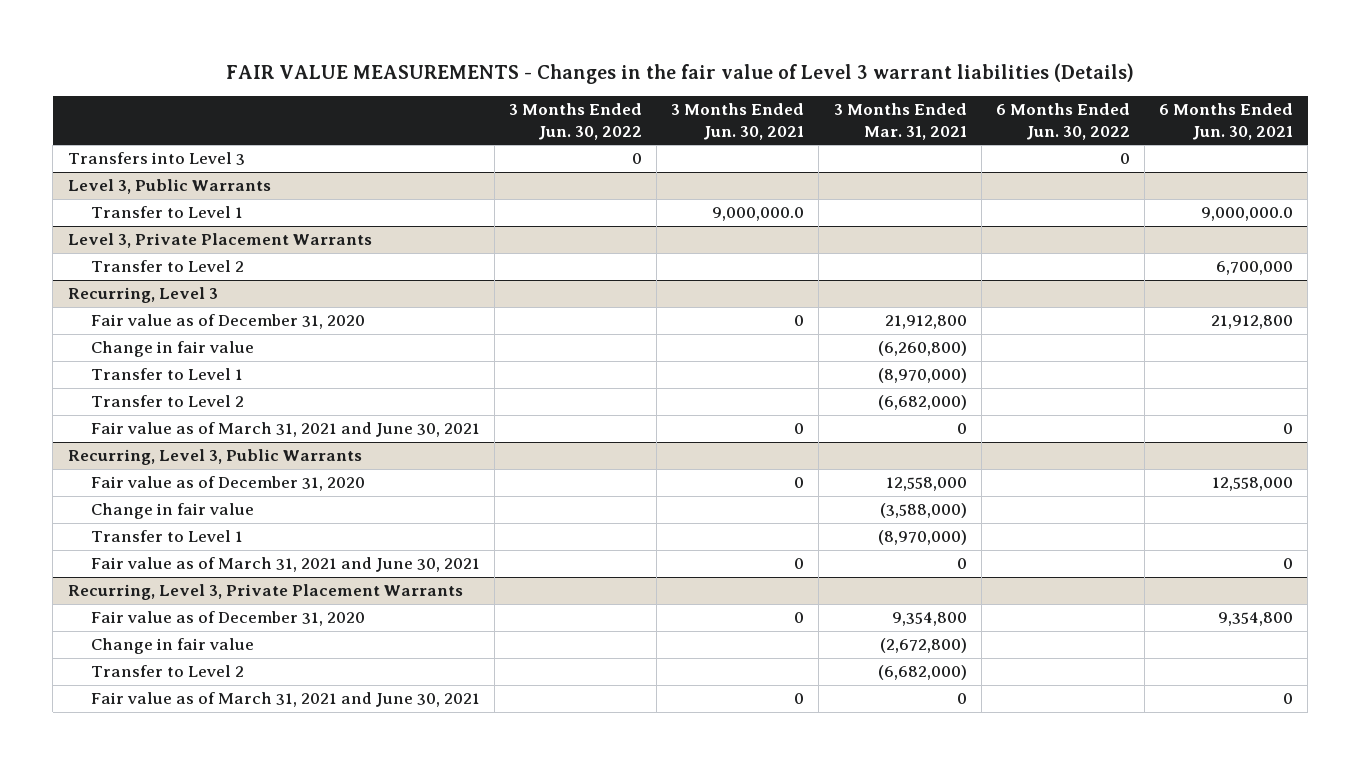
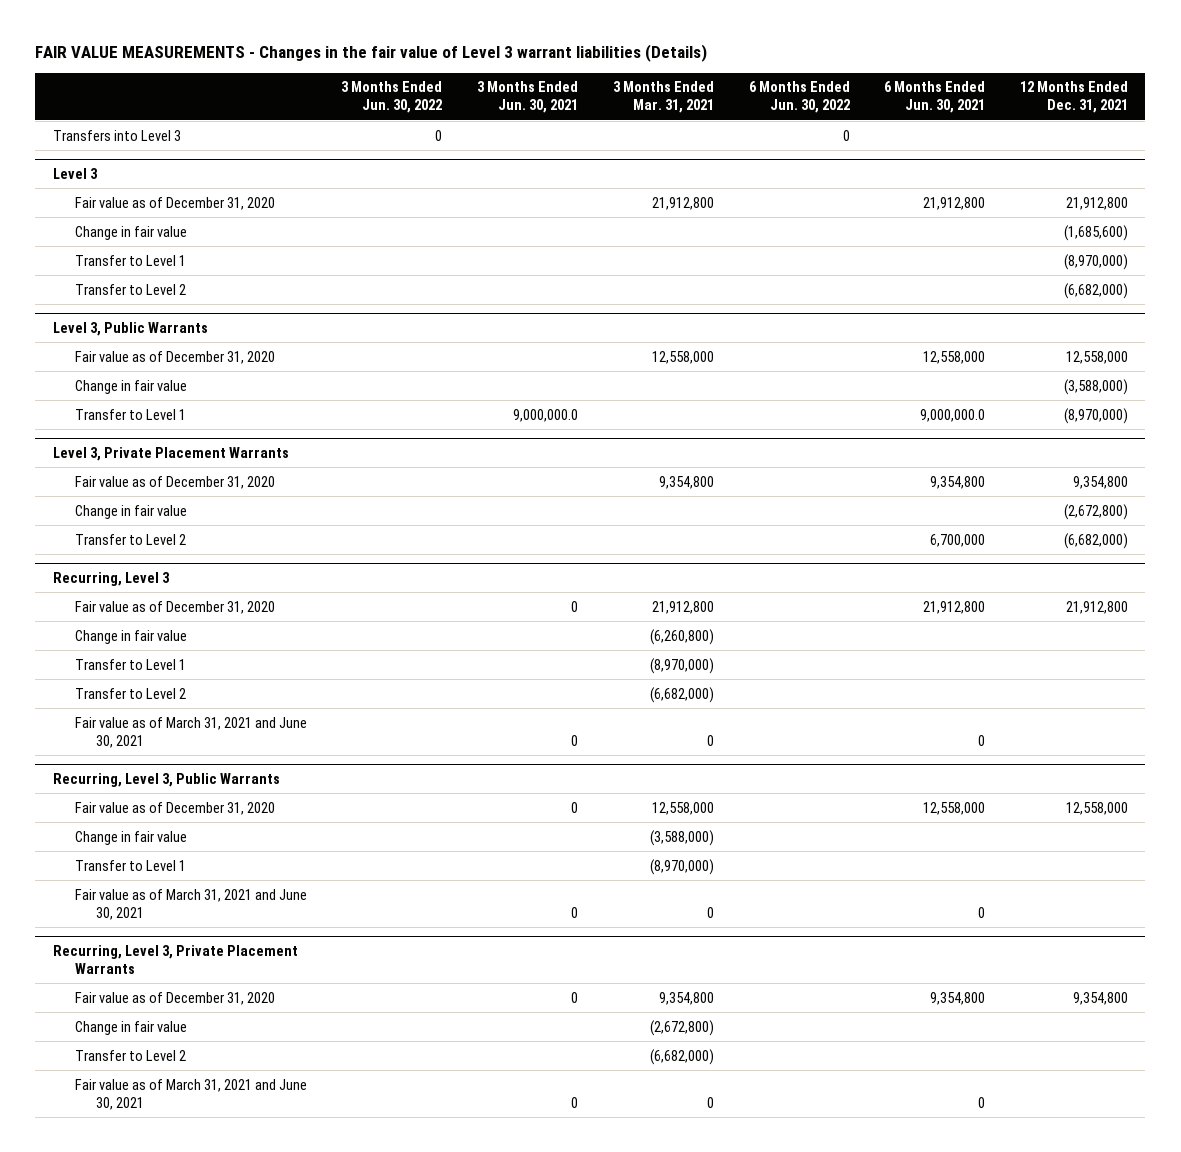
- | 3 Months Ended Jun. 30, 2022 | 3 Months Ended Jun. 30, 2021 | 3 Months Ended Mar. 31, 2021 | 6 Months Ended Jun. 30, 2022 | 6 Months Ended Jun. 30, 2021
+ | 3 Months Ended Jun. 30, 2022 | 3 Months Ended Jun. 30, 2021 | 3 Months Ended Mar. 31, 2021 | 6 Months Ended Jun. 30, 2022 | 6 Months Ended Jun. 30, 2021 | 12 Months Ended Dec. 31, 2021
+ Level 3
+ Fair value as of December 31, 2020 | | | 21,912,800 | | 21,912,800 | 21,912,800
+ Change in fair value | | | | | | (1,685,600)
+ Transfer to Level 1 | | | | | | (8,970,000)
+ Transfer to Level 2 | | | | | | (6,682,000)
@ Level 3, Public Warrants
+ Fair value as of December 31, 2020 | | | 12,558,000 | | 12,558,000 | 12,558,000
+ Change in fair value | | | | | | (3,588,000)
@ Level 3, Private Placement Warrants
+ Fair value as of December 31, 2020 | | | 9,354,800 | | 9,354,800 | 9,354,800
+ Change in fair value | | | | | | (2,672,800)

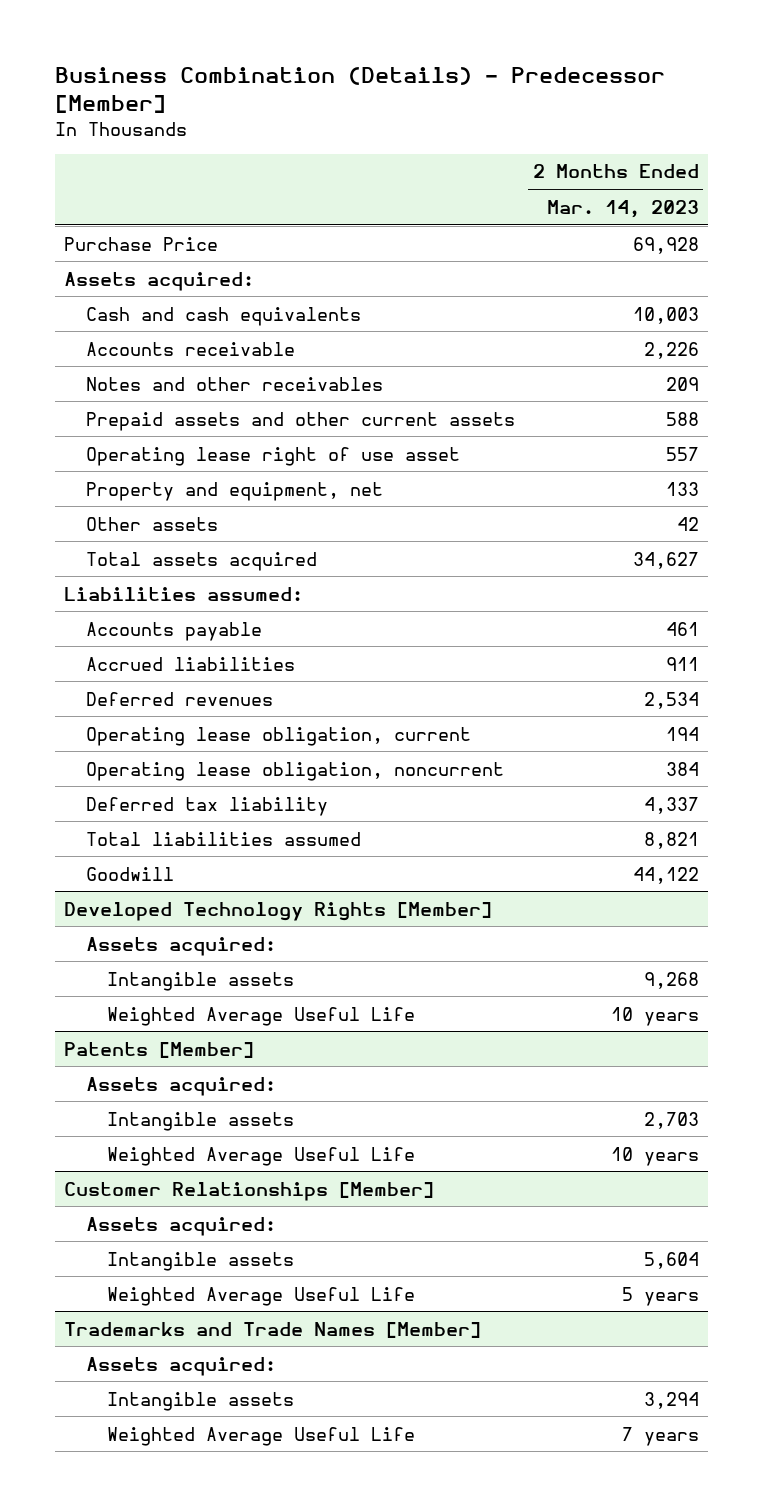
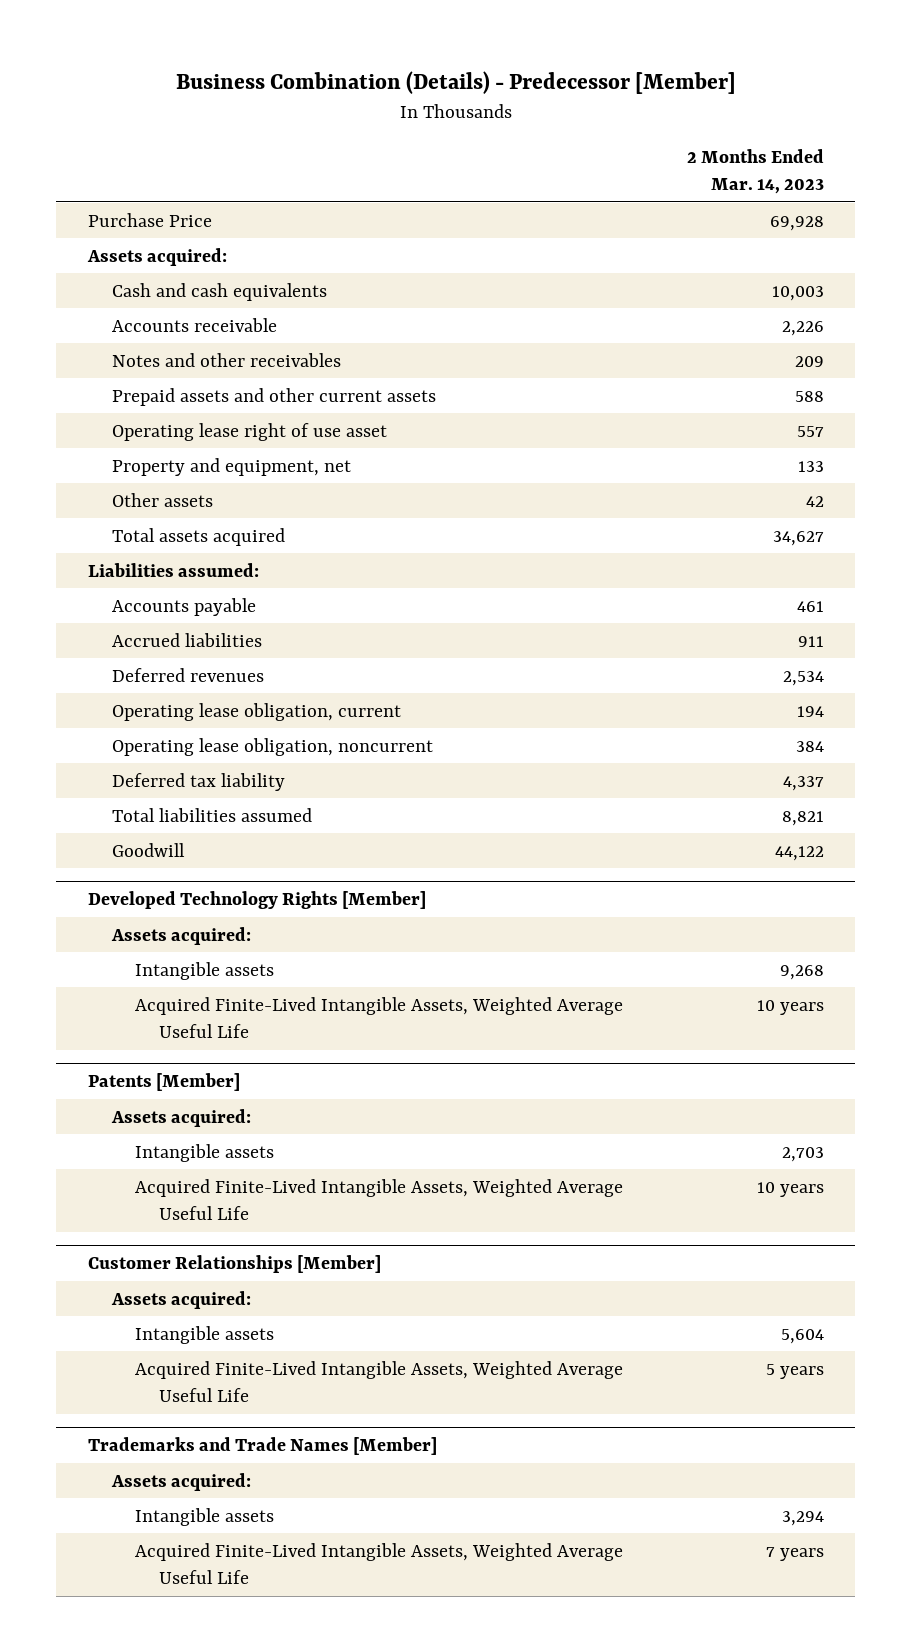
@ Developed Technology Rights [Member]
- Weighted Average Useful Life | 10 years
+ Acquired Finite-Lived Intangible Assets, Weighted Average Useful Life | 10 years
@ Patents [Member]
- Weighted Average Useful Life | 10 years
+ Acquired Finite-Lived Intangible Assets, Weighted Average Useful Life | 10 years
@ Customer Relationships [Member]
- Weighted Average Useful Life | 5 years
+ Acquired Finite-Lived Intangible Assets, Weighted Average Useful Life | 5 years
@ Trademarks and Trade Names [Member]
- Weighted Average Useful Life | 7 years
+ Acquired Finite-Lived Intangible Assets, Weighted Average Useful Life | 7 years

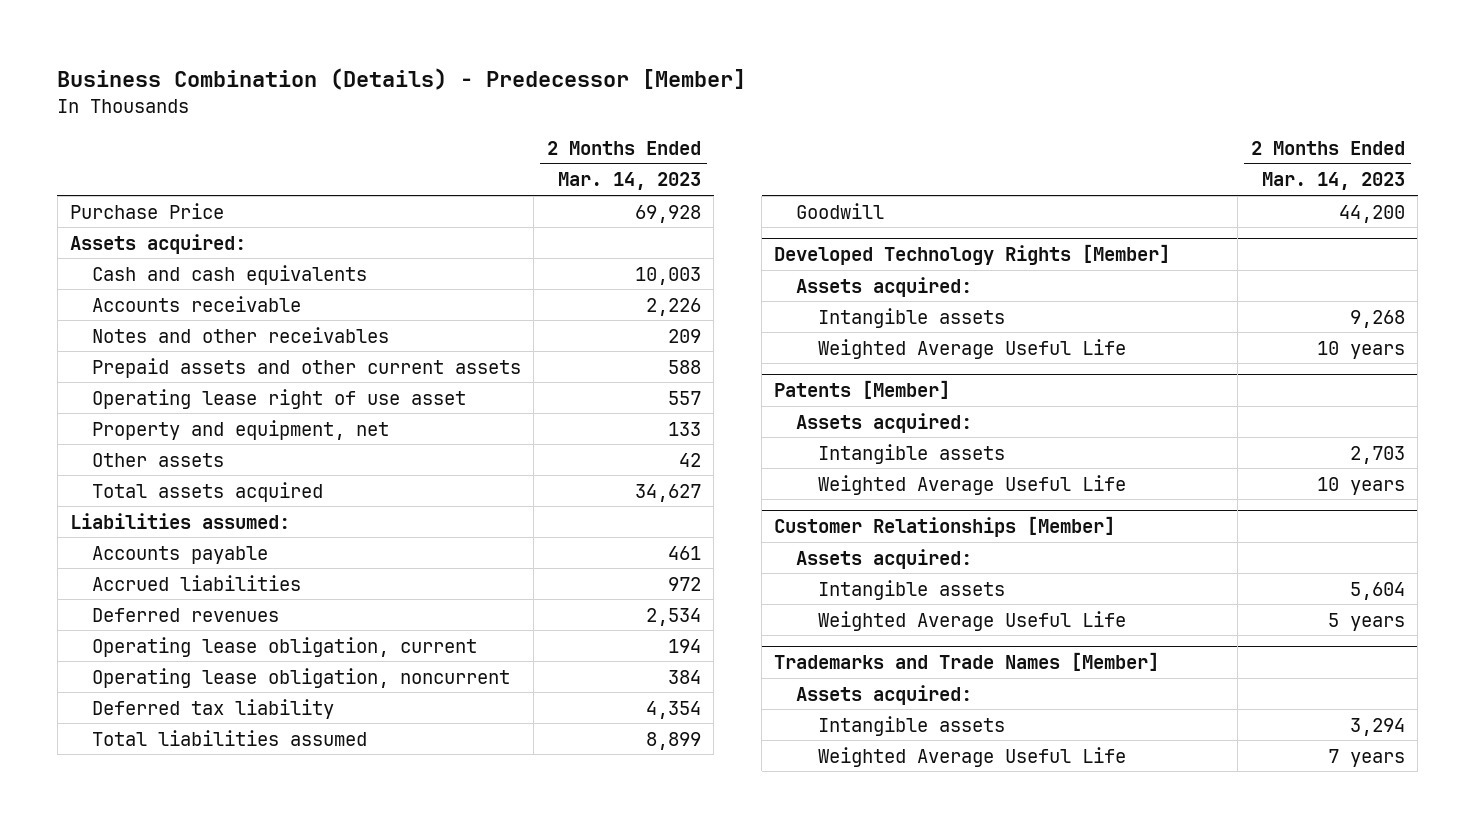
- Accrued liabilities | 911
+ Accrued liabilities | 972
- Deferred tax liability | 4,337
- Total liabilities assumed | 8,821
- Goodwill | 44,122
+ Deferred tax liability | 4,354
+ Total liabilities assumed | 8,899
+ Goodwill | 44,200
@ Developed Technology Rights [Member]
- Acquired Finite-Lived Intangible Assets, Weighted Average Useful Life | 10 years
+ Weighted Average Useful Life | 10 years
@ Patents [Member]
- Acquired Finite-Lived Intangible Assets, Weighted Average Useful Life | 10 years
+ Weighted Average Useful Life | 10 years
@ Customer Relationships [Member]
- Acquired Finite-Lived Intangible Assets, Weighted Average Useful Life | 5 years
+ Weighted Average Useful Life | 5 years
@ Trademarks and Trade Names [Member]
- Acquired Finite-Lived Intangible Assets, Weighted Average Useful Life | 7 years
+ Weighted Average Useful Life | 7 years

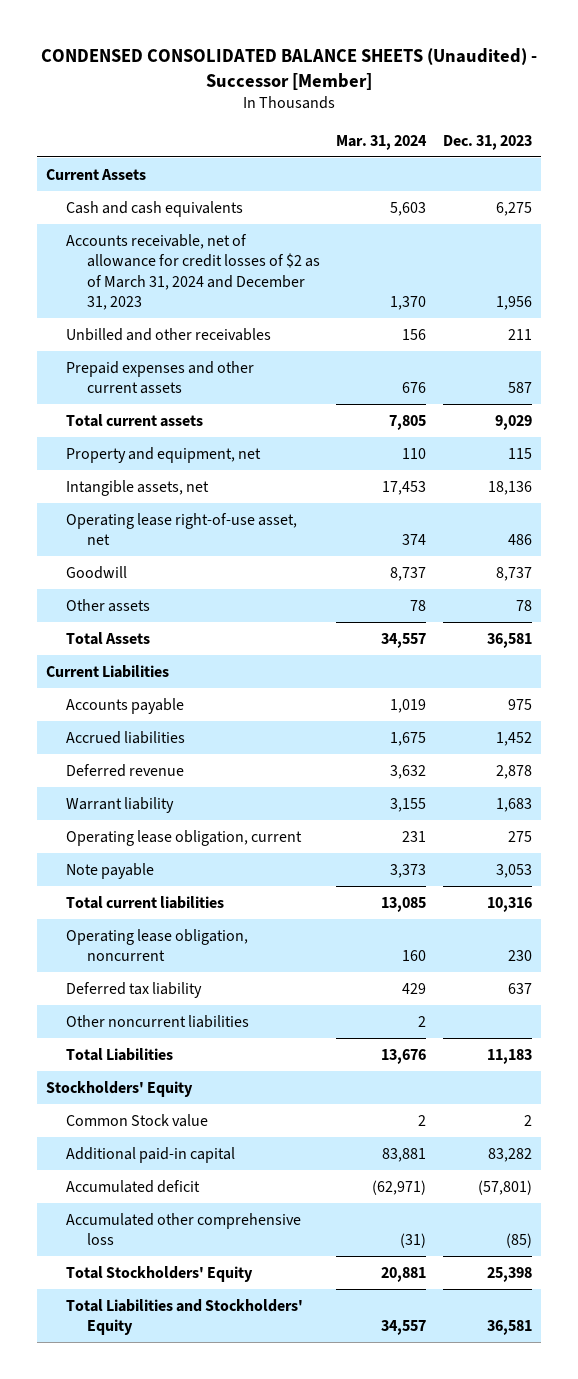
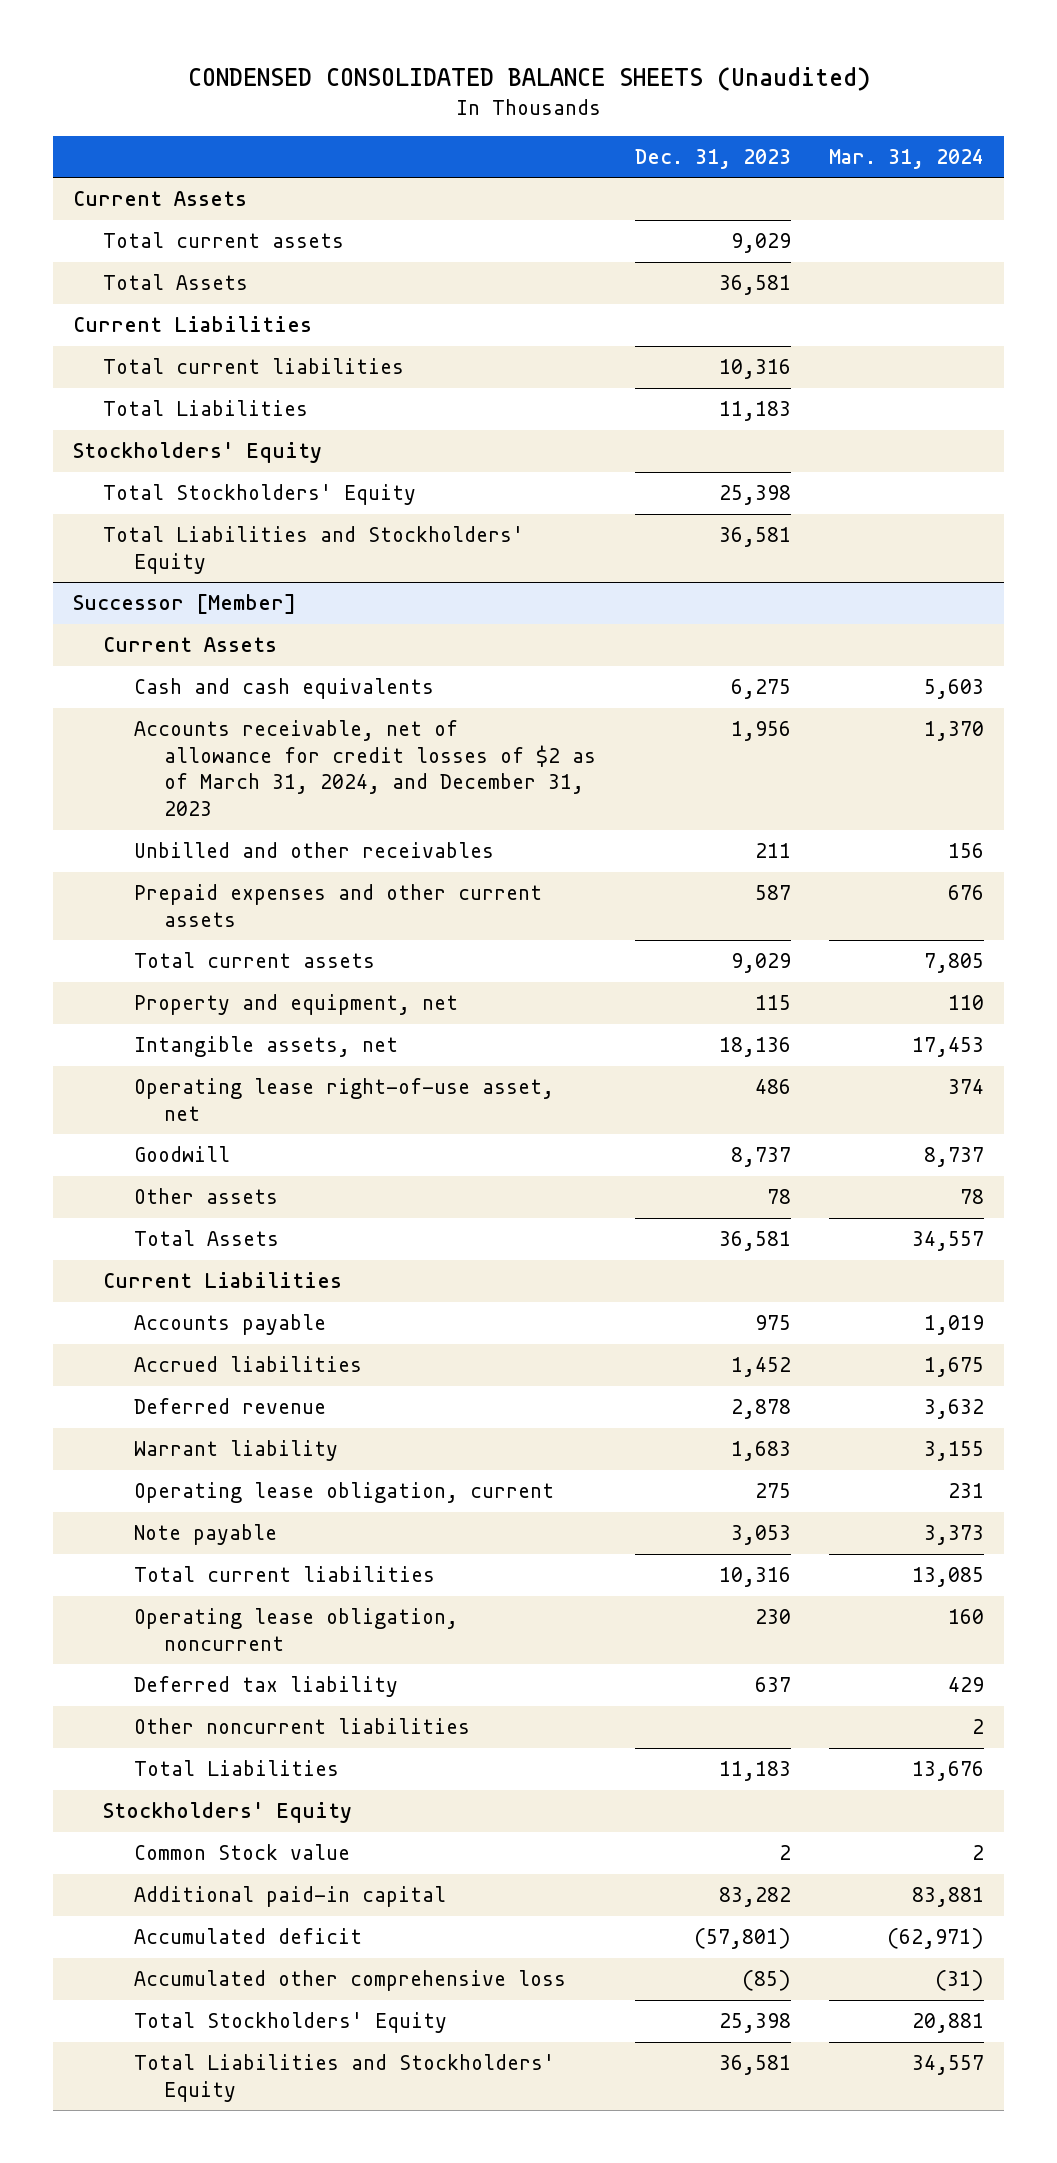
- CONDENSED CONSOLIDATED BALANCE SHEETS (Unaudited) - Successor [Member]
+ CONDENSED CONSOLIDATED BALANCE SHEETS (Unaudited)
- | Mar. 31, 2024 | Dec. 31, 2023
+ | Dec. 31, 2023 | Mar. 31, 2024
+ Total current assets | 9,029 |
+ Total Assets | 36,581 |
+ Current Liabilities
+ Total current liabilities | 10,316 |
+ Total Liabilities | 11,183 |
+ Stockholders' Equity
+ Total Stockholders' Equity | 25,398 |
+ Total Liabilities and Stockholders' Equity | 36,581 |
+ Successor [Member]
+ Current Assets
- Accounts receivable, net of allowance for credit losses of $2 as of March 31, 2024 and December 31, 2023 | 1,370 | 1,956
+ Accounts receivable, net of allowance for credit losses of $2 as of March 31, 2024, and December 31, 2023 | 1,956 | 1,370

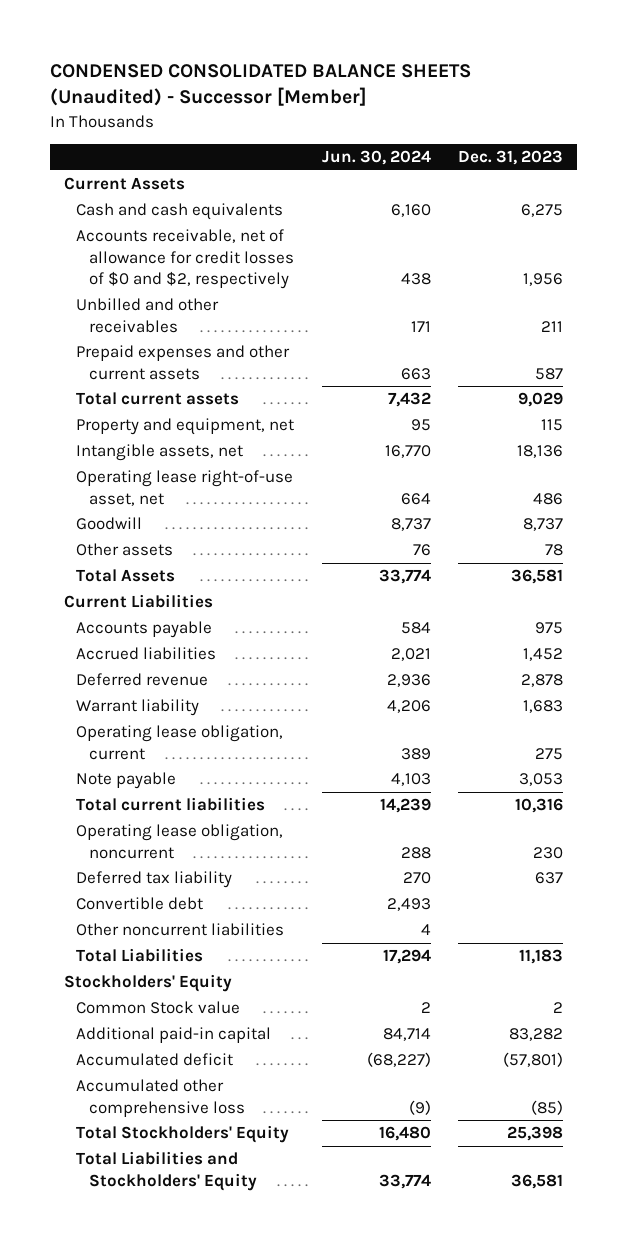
- CONDENSED CONSOLIDATED BALANCE SHEETS (Unaudited)
+ CONDENSED CONSOLIDATED BALANCE SHEETS (Unaudited) - Successor [Member]
- | Dec. 31, 2023 | Mar. 31, 2024
+ | Jun. 30, 2024 | Dec. 31, 2023
- Total current assets | 9,029 |
- Total Assets | 36,581 |
- Current Liabilities
- Total current liabilities | 10,316 |
- Total Liabilities | 11,183 |
- Stockholders' Equity
- Total Stockholders' Equity | 25,398 |
- Total Liabilities and Stockholders' Equity | 36,581 |
- Successor [Member]
- Current Assets
- Accounts receivable, net of allowance for credit losses of $2 as of March 31, 2024, and December 31, 2023 | 1,956 | 1,370
+ Accounts receivable, net of allowance for credit losses of $0 and $2, respectively | 438 | 1,956
+ Convertible debt | 2,493 |

